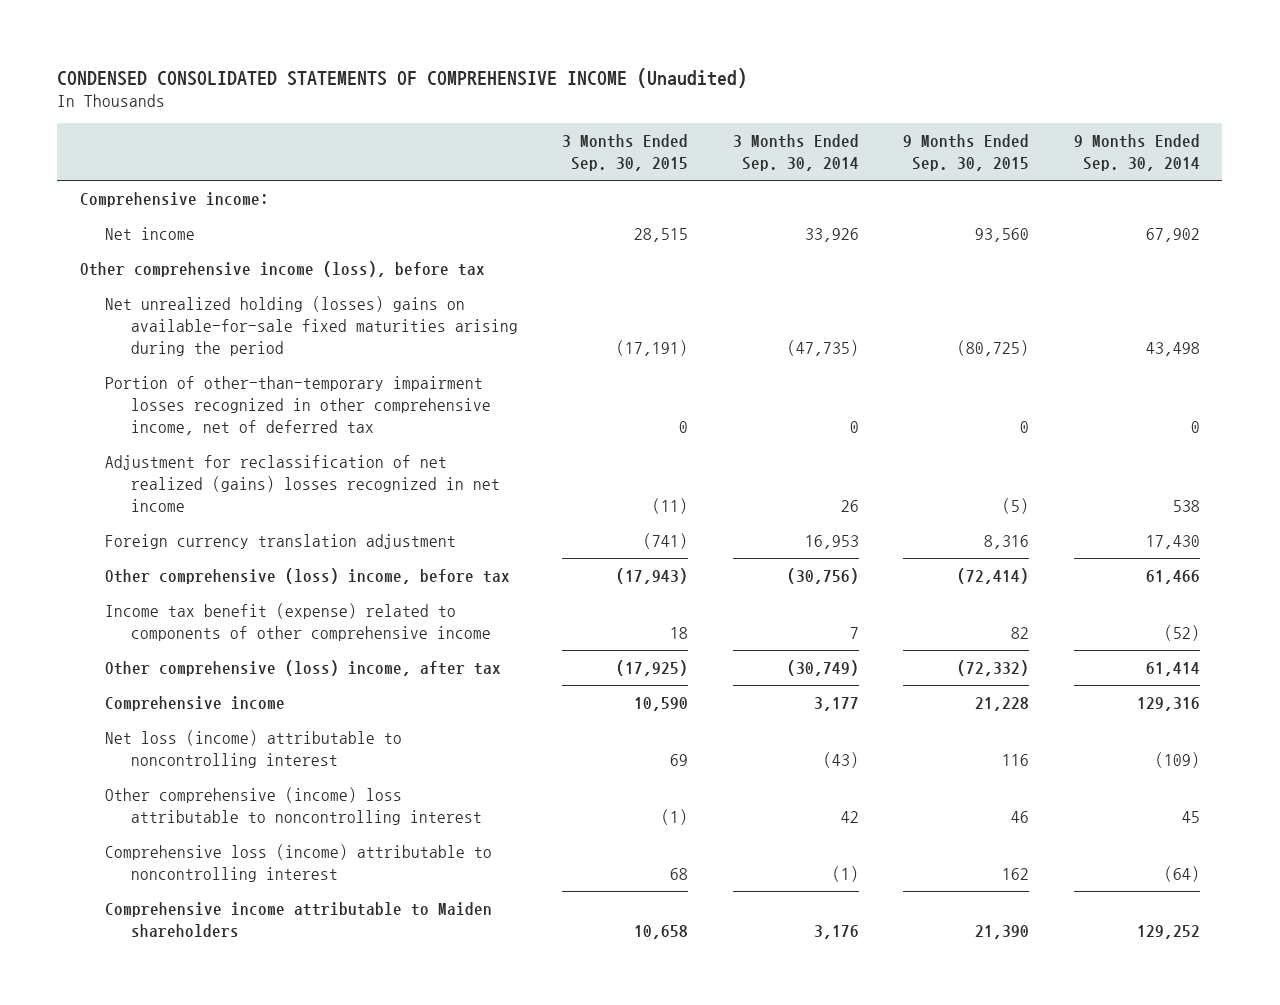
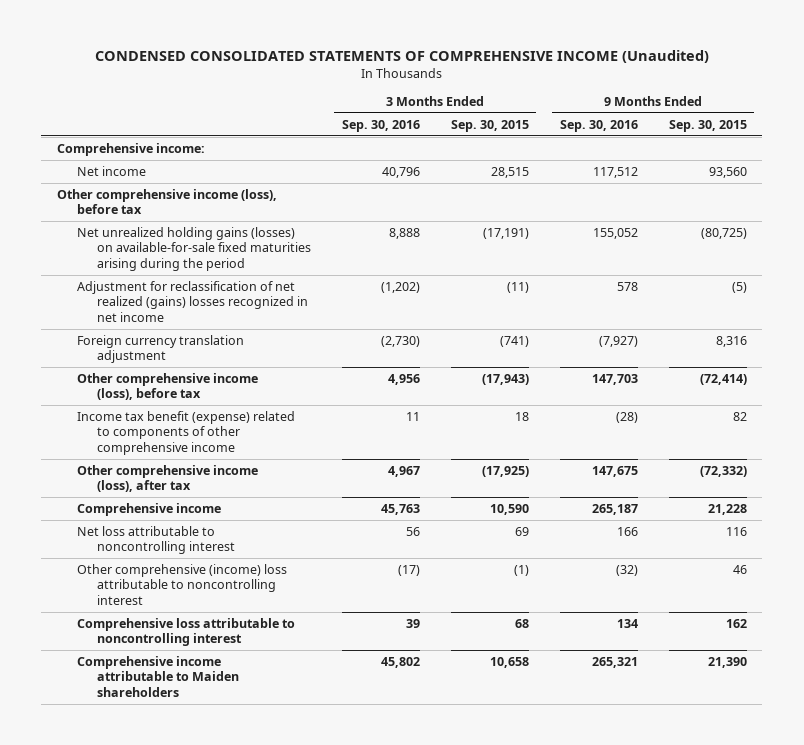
- | 3 Months Ended Sep. 30, 2015 | 3 Months Ended Sep. 30, 2014 | 9 Months Ended Sep. 30, 2015 | 9 Months Ended Sep. 30, 2014
+ | 3 Months Ended Sep. 30, 2016 | 3 Months Ended Sep. 30, 2015 | 9 Months Ended Sep. 30, 2016 | 9 Months Ended Sep. 30, 2015
- Net unrealized holding (losses) gains on available-for-sale fixed maturities arising during the period | (17,191) | (47,735) | (80,725) | 43,498
- Portion of other-than-temporary impairment losses recognized in other comprehensive income, net of deferred tax | 0 | 0 | 0 | 0
+ Net unrealized holding gains (losses) on available-for-sale fixed maturities arising during the period | 8,888 | (17,191) | 155,052 | (80,725)
- Other comprehensive (loss) income, before tax | (17,943) | (30,756) | (72,414) | 61,466
+ Other comprehensive income (loss), before tax | 4,956 | (17,943) | 147,703 | (72,414)
- Other comprehensive (loss) income, after tax | (17,925) | (30,749) | (72,332) | 61,414
+ Other comprehensive income (loss), after tax | 4,967 | (17,925) | 147,675 | (72,332)
- Net loss (income) attributable to noncontrolling interest | 69 | (43) | 116 | (109)
+ Net loss attributable to noncontrolling interest | 56 | 69 | 166 | 116
- Comprehensive loss (income) attributable to noncontrolling interest | 68 | (1) | 162 | (64)
+ Comprehensive loss attributable to noncontrolling interest | 39 | 68 | 134 | 162

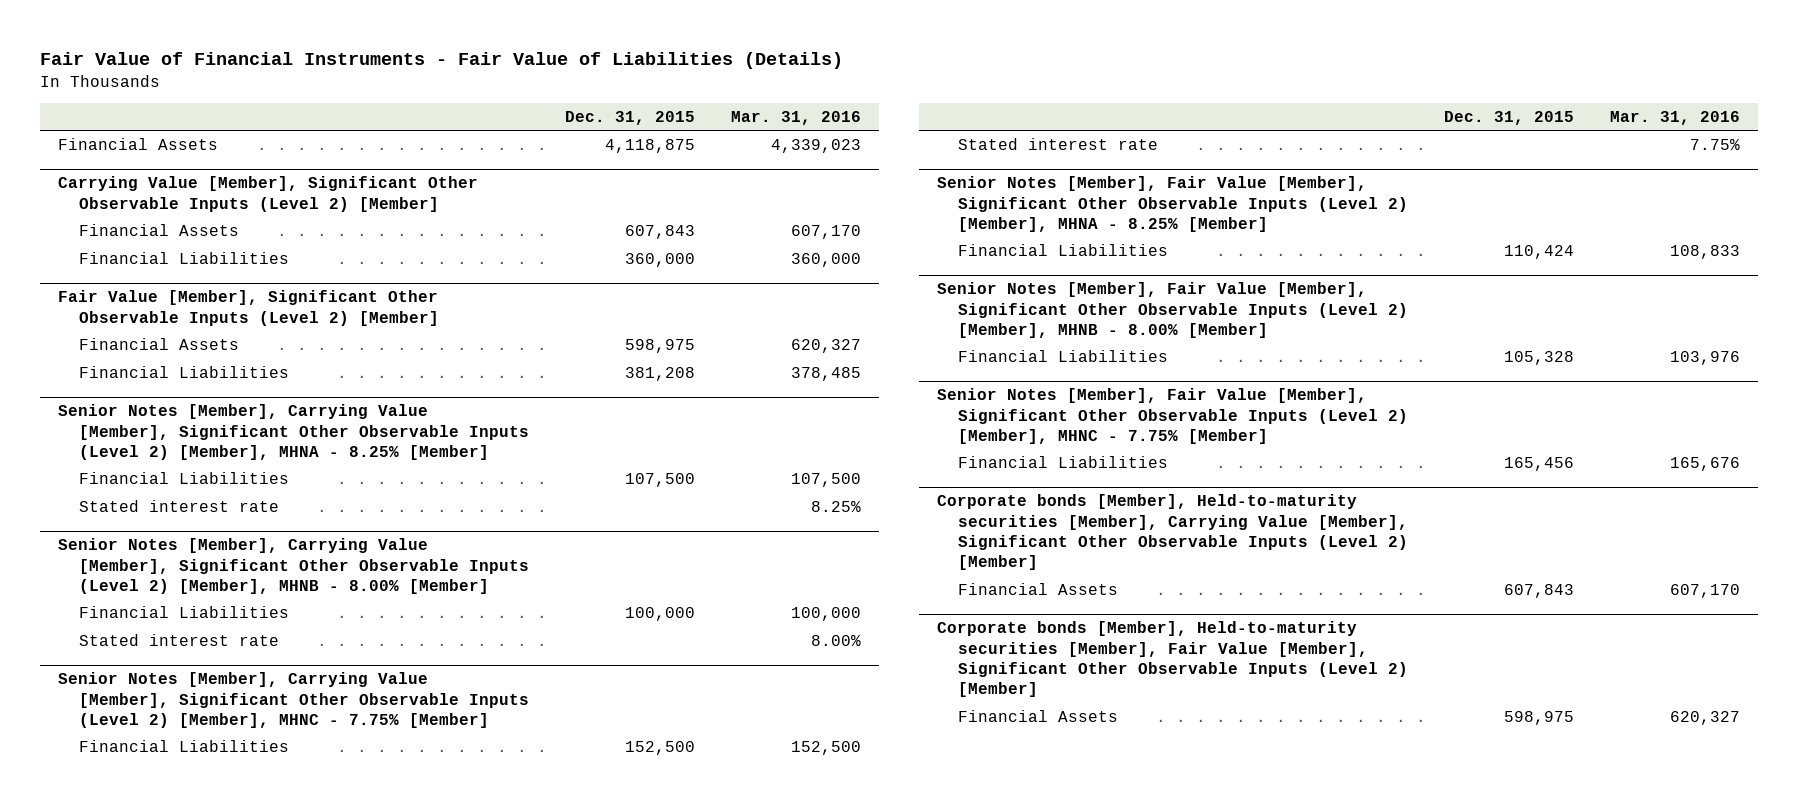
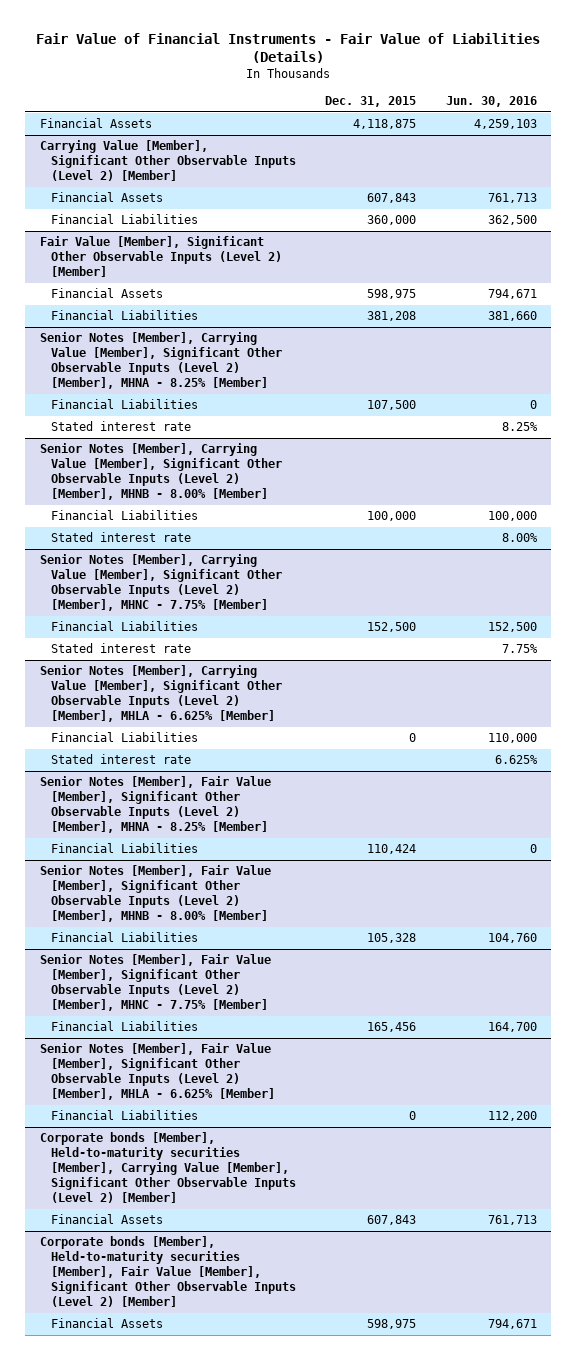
- | Dec. 31, 2015 | Mar. 31, 2016
+ | Dec. 31, 2015 | Jun. 30, 2016
+ Senior Notes [Member], Carrying Value [Member], Significant Other Observable Inputs (Level 2) [Member], MHLA - 6.625% [Member]
+ Financial Liabilities | 0 | 110,000
+ Stated interest rate | | 6.625%
+ Senior Notes [Member], Fair Value [Member], Significant Other Observable Inputs (Level 2) [Member], MHLA - 6.625% [Member]
+ Financial Liabilities | 0 | 112,200

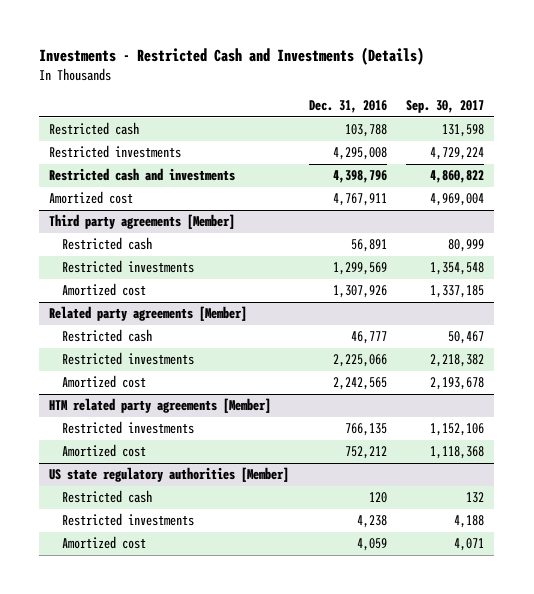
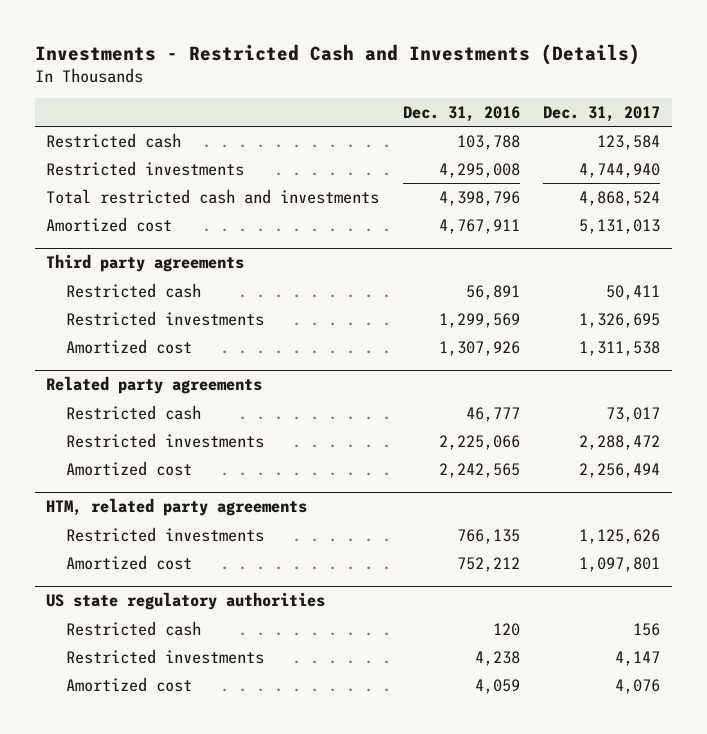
- | Dec. 31, 2016 | Sep. 30, 2017
+ | Dec. 31, 2016 | Dec. 31, 2017
- Restricted cash and investments | 4,398,796 | 4,860,822
+ Total restricted cash and investments | 4,398,796 | 4,868,524
- Third party agreements [Member]
+ Third party agreements
- Related party agreements [Member]
+ Related party agreements
- HTM related party agreements [Member]
+ HTM, related party agreements
- US state regulatory authorities [Member]
+ US state regulatory authorities

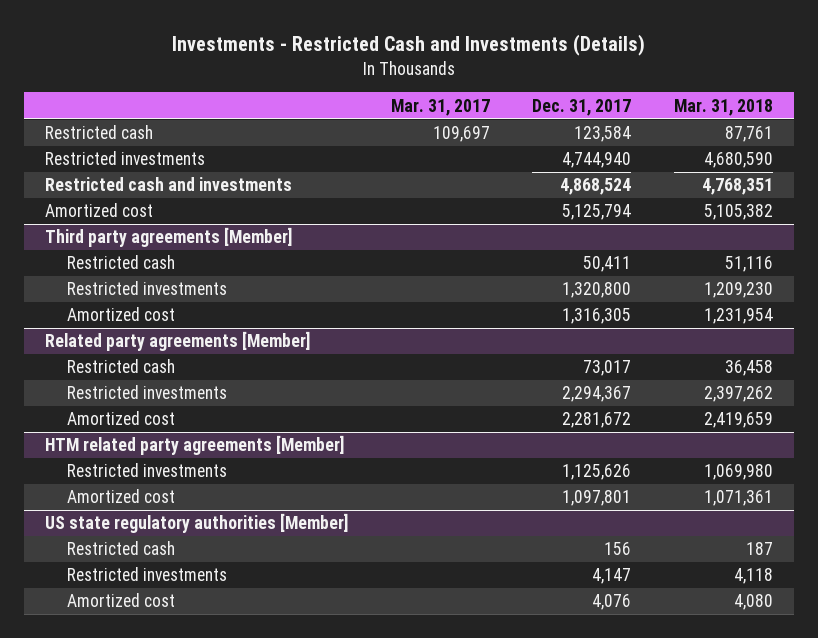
- | Dec. 31, 2016 | Dec. 31, 2017
+ | Mar. 31, 2017 | Dec. 31, 2017 | Mar. 31, 2018
- Total restricted cash and investments | 4,398,796 | 4,868,524
- Amortized cost | 4,767,911 | 5,131,013
- Third party agreements
+ Restricted cash and investments | | 4,868,524 | 4,768,351
+ Amortized cost | | 5,125,794 | 5,105,382
+ Third party agreements [Member]
- Restricted investments | 1,299,569 | 1,326,695
- Amortized cost | 1,307,926 | 1,311,538
- Related party agreements
+ Restricted investments | | 1,320,800 | 1,209,230
+ Amortized cost | | 1,316,305 | 1,231,954
+ Related party agreements [Member]
- Restricted investments | 2,225,066 | 2,288,472
- Amortized cost | 2,242,565 | 2,256,494
- HTM, related party agreements
+ Restricted investments | | 2,294,367 | 2,397,262
+ Amortized cost | | 2,281,672 | 2,419,659
+ HTM related party agreements [Member]
- US state regulatory authorities
+ US state regulatory authorities [Member]

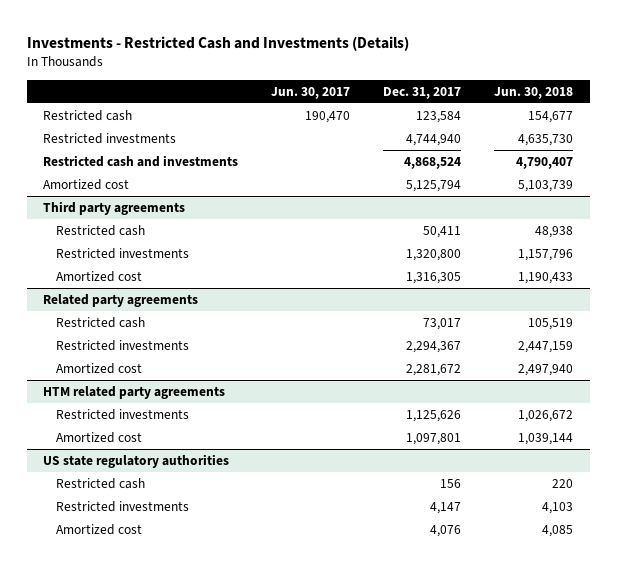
- | Mar. 31, 2017 | Dec. 31, 2017 | Mar. 31, 2018
+ | Jun. 30, 2017 | Dec. 31, 2017 | Jun. 30, 2018
- Third party agreements [Member]
+ Third party agreements
- Related party agreements [Member]
+ Related party agreements
- HTM related party agreements [Member]
+ HTM related party agreements
- US state regulatory authorities [Member]
+ US state regulatory authorities

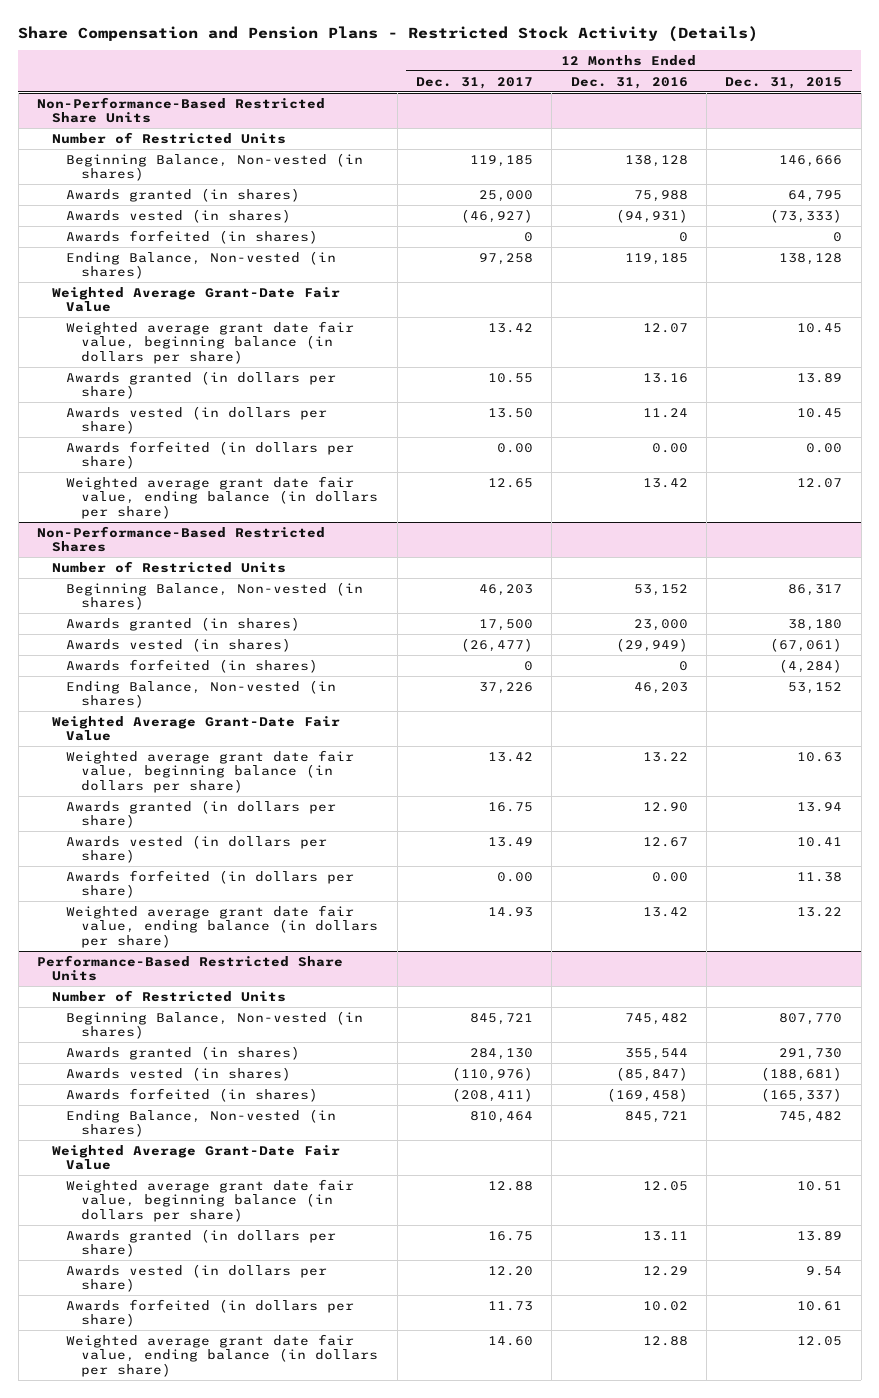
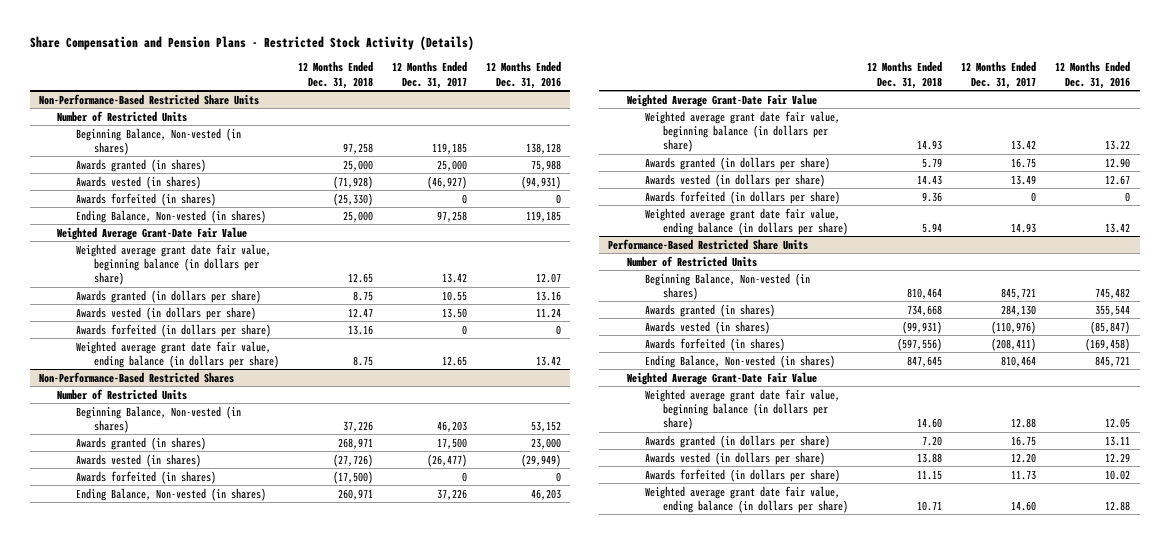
- | 12 Months Ended Dec. 31, 2017 | 12 Months Ended Dec. 31, 2016 | 12 Months Ended Dec. 31, 2015
+ | 12 Months Ended Dec. 31, 2018 | 12 Months Ended Dec. 31, 2017 | 12 Months Ended Dec. 31, 2016
@ Non-Performance-Based Restricted Share Units
- Awards forfeited (in dollars per share) | 0.00 | 0.00 | 0.00
+ Awards forfeited (in dollars per share) | 13.16 | 0 | 0
@ Non-Performance-Based Restricted Shares
- Awards forfeited (in dollars per share) | 0.00 | 0.00 | 11.38
+ Awards forfeited (in dollars per share) | 9.36 | 0 | 0

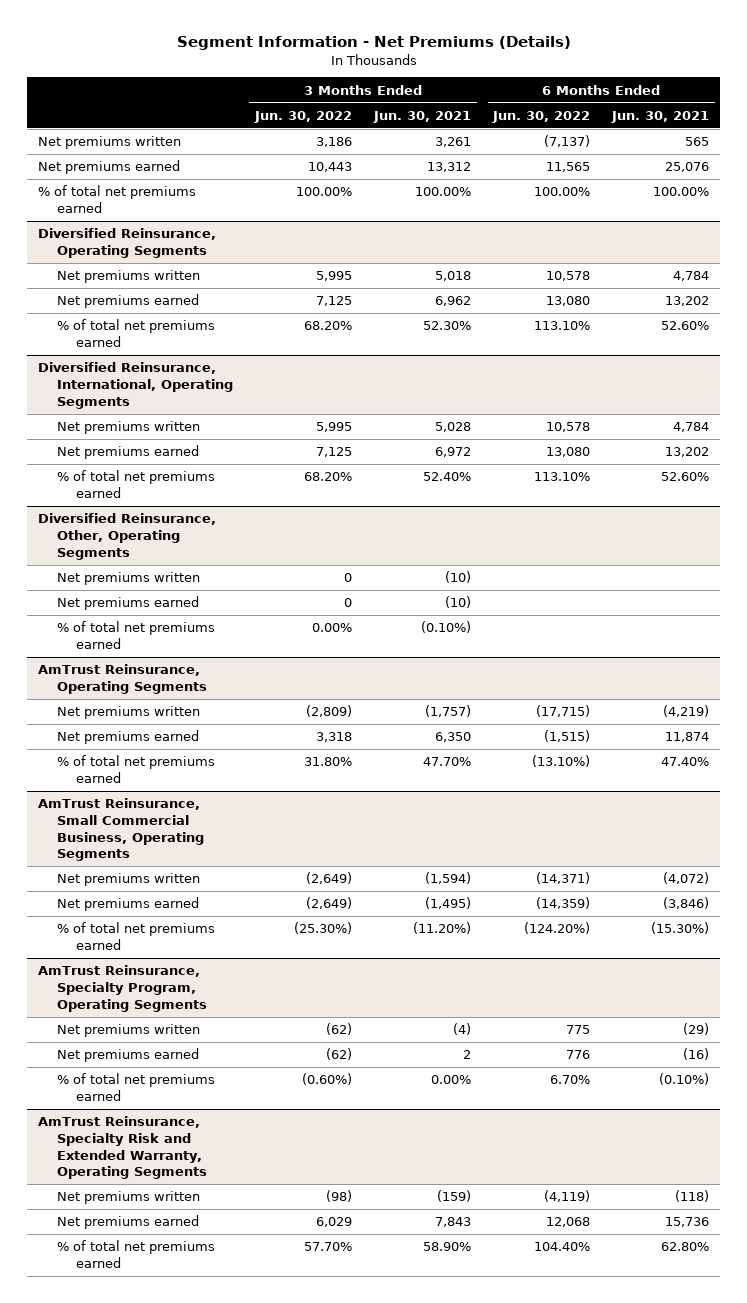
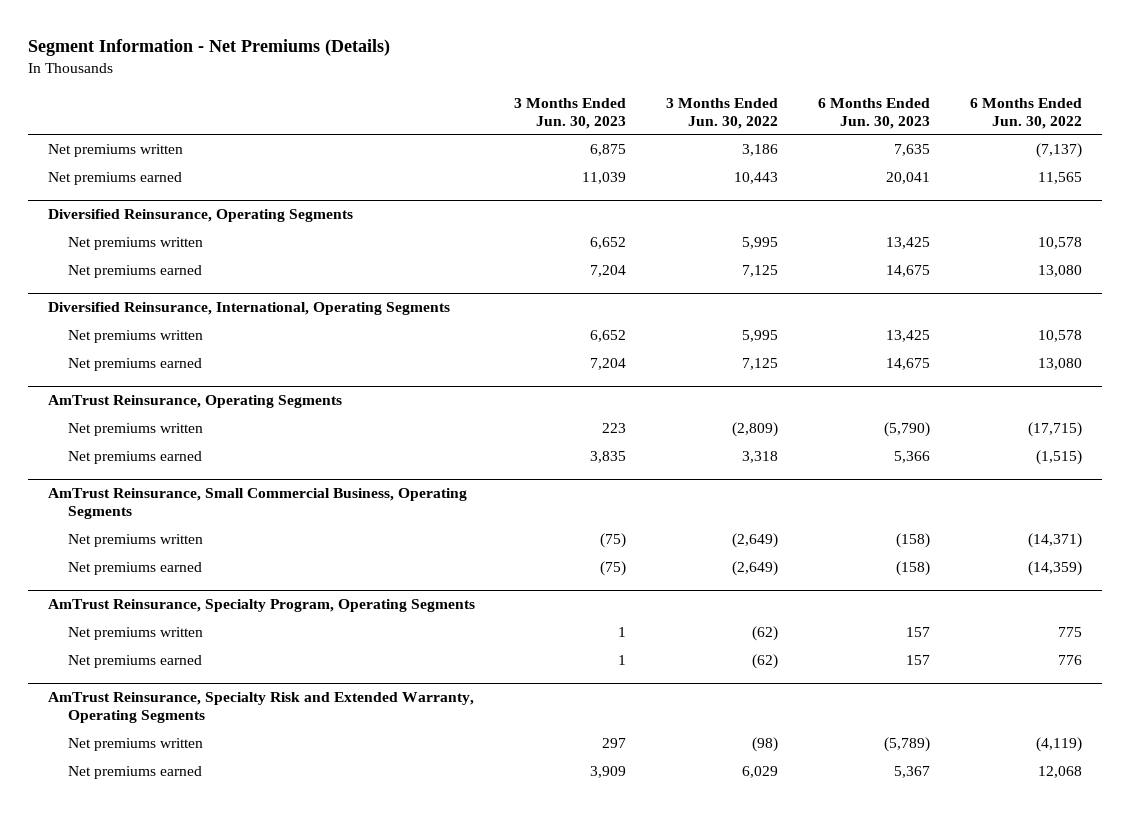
- | 3 Months Ended Jun. 30, 2022 | 3 Months Ended Jun. 30, 2021 | 6 Months Ended Jun. 30, 2022 | 6 Months Ended Jun. 30, 2021
+ | 3 Months Ended Jun. 30, 2023 | 3 Months Ended Jun. 30, 2022 | 6 Months Ended Jun. 30, 2023 | 6 Months Ended Jun. 30, 2022
- % of total net premiums earned | 100.00% | 100.00% | 100.00% | 100.00%
@ Diversified Reinsurance, Operating Segments
- % of total net premiums earned | 68.20% | 52.30% | 113.10% | 52.60%
@ Diversified Reinsurance, International, Operating Segments
- % of total net premiums earned | 68.20% | 52.40% | 113.10% | 52.60%
- Diversified Reinsurance, Other, Operating Segments
- Net premiums written | 0 | (10) | |
- Net premiums earned | 0 | (10) | |
- % of total net premiums earned | 0.00% | (0.10%) | |
@ AmTrust Reinsurance, Operating Segments
- % of total net premiums earned | 31.80% | 47.70% | (13.10%) | 47.40%
@ AmTrust Reinsurance, Small Commercial Business, Operating Segments
- % of total net premiums earned | (25.30%) | (11.20%) | (124.20%) | (15.30%)
@ AmTrust Reinsurance, Specialty Program, Operating Segments
- % of total net premiums earned | (0.60%) | 0.00% | 6.70% | (0.10%)
@ AmTrust Reinsurance, Specialty Risk and Extended Warranty, Operating Segments
- % of total net premiums earned | 57.70% | 58.90% | 104.40% | 62.80%

